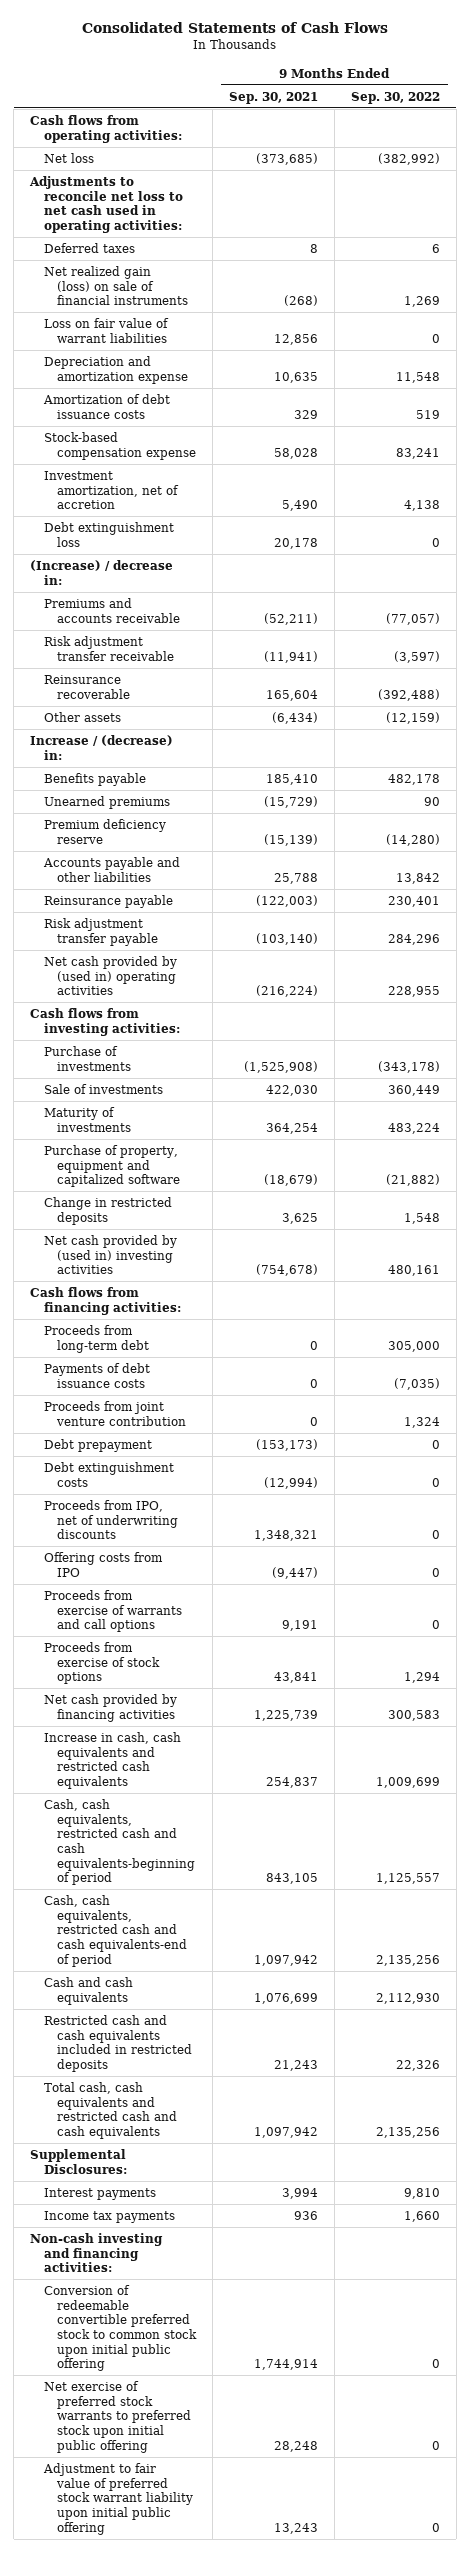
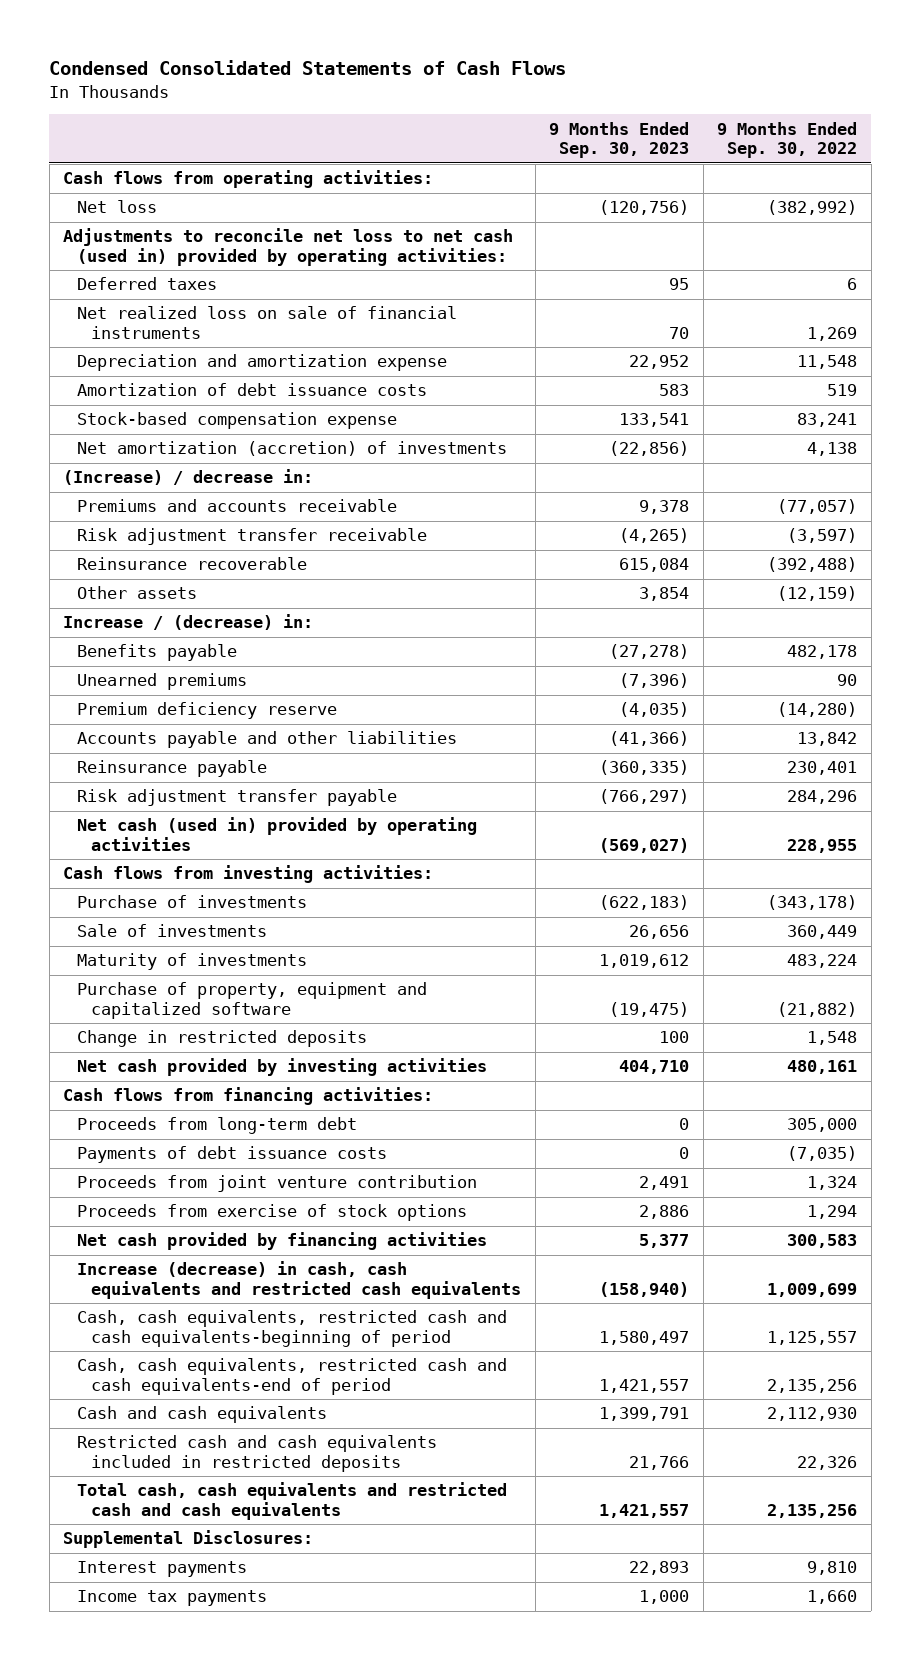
- Consolidated Statements of Cash Flows
+ Condensed Consolidated Statements of Cash Flows
- | 9 Months Ended Sep. 30, 2021 | 9 Months Ended Sep. 30, 2022
+ | 9 Months Ended Sep. 30, 2023 | 9 Months Ended Sep. 30, 2022
- Adjustments to reconcile net loss to net cash used in operating activities:
+ Adjustments to reconcile net loss to net cash (used in) provided by operating activities:
- Net realized gain (loss) on sale of financial instruments | (268) | 1,269
- Loss on fair value of warrant liabilities | 12,856 | 0
+ Net realized loss on sale of financial instruments | 70 | 1,269
- Investment amortization, net of accretion | 5,490 | 4,138
- Debt extinguishment loss | 20,178 | 0
+ Net amortization (accretion) of investments | (22,856) | 4,138
- Net cash provided by (used in) operating activities | (216,224) | 228,955
+ Net cash (used in) provided by operating activities | (569,027) | 228,955
- Net cash provided by (used in) investing activities | (754,678) | 480,161
+ Net cash provided by investing activities | 404,710 | 480,161
- Debt prepayment | (153,173) | 0
- Debt extinguishment costs | (12,994) | 0
- Proceeds from IPO, net of underwriting discounts | 1,348,321 | 0
- Offering costs from IPO | (9,447) | 0
- Proceeds from exercise of warrants and call options | 9,191 | 0
- Increase in cash, cash equivalents and restricted cash equivalents | 254,837 | 1,009,699
+ Increase (decrease) in cash, cash equivalents and restricted cash equivalents | (158,940) | 1,009,699
- Non-cash investing and financing activities:
- Conversion of redeemable convertible preferred stock to common stock upon initial public offering | 1,744,914 | 0
- Net exercise of preferred stock warrants to preferred stock upon initial public offering | 28,248 | 0
- Adjustment to fair value of preferred stock warrant liability upon initial public offering | 13,243 | 0

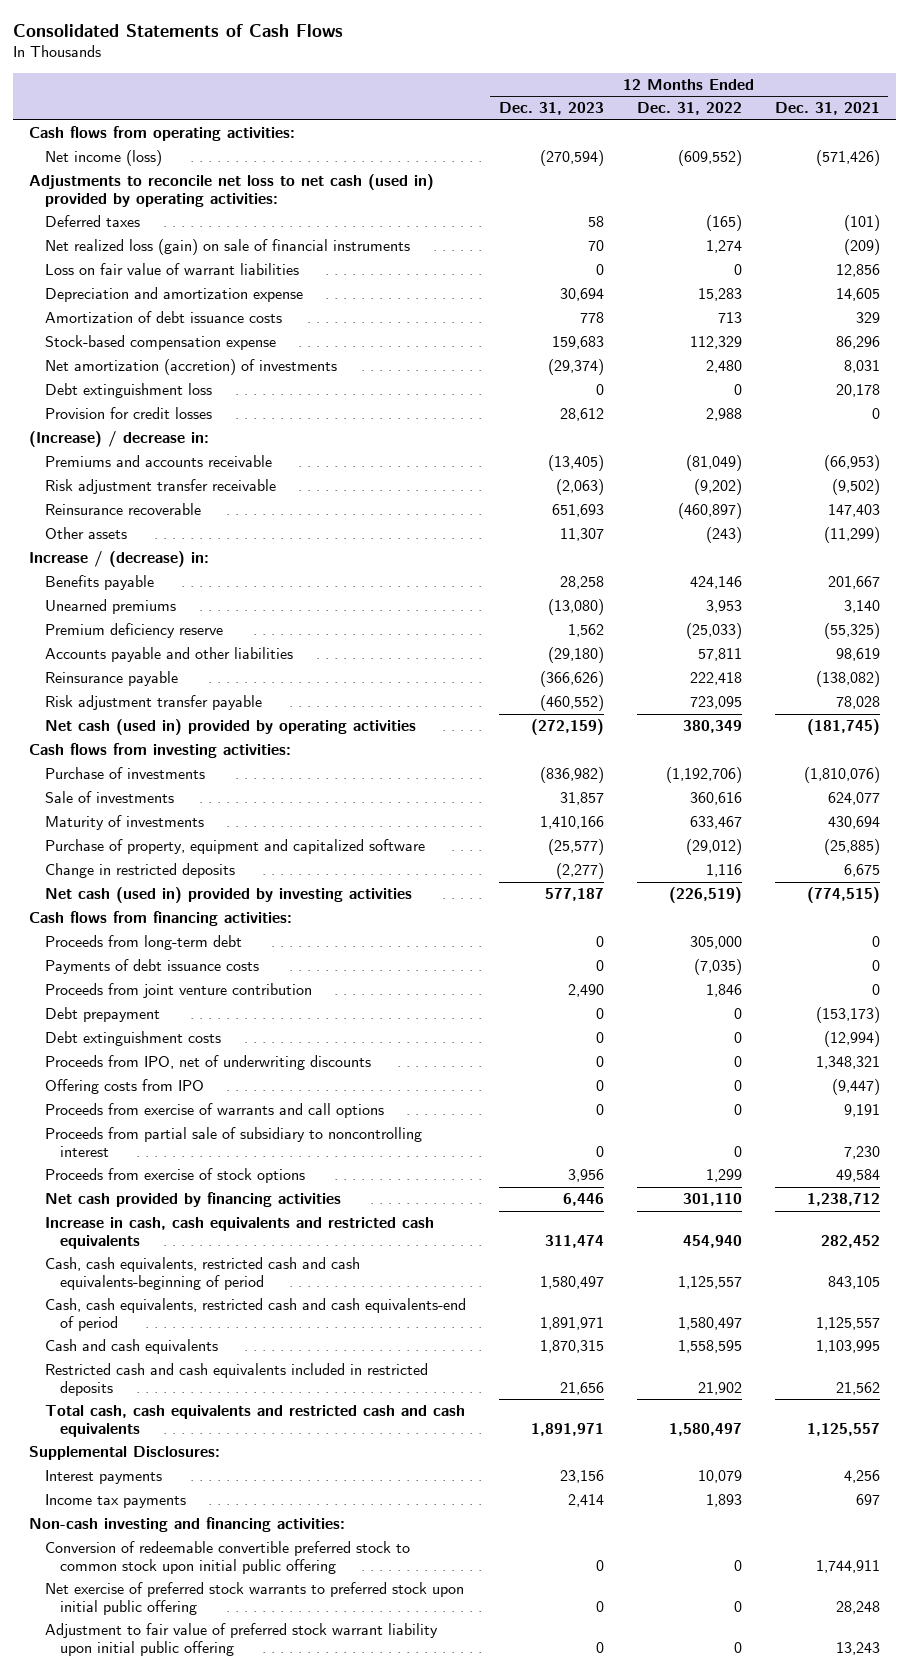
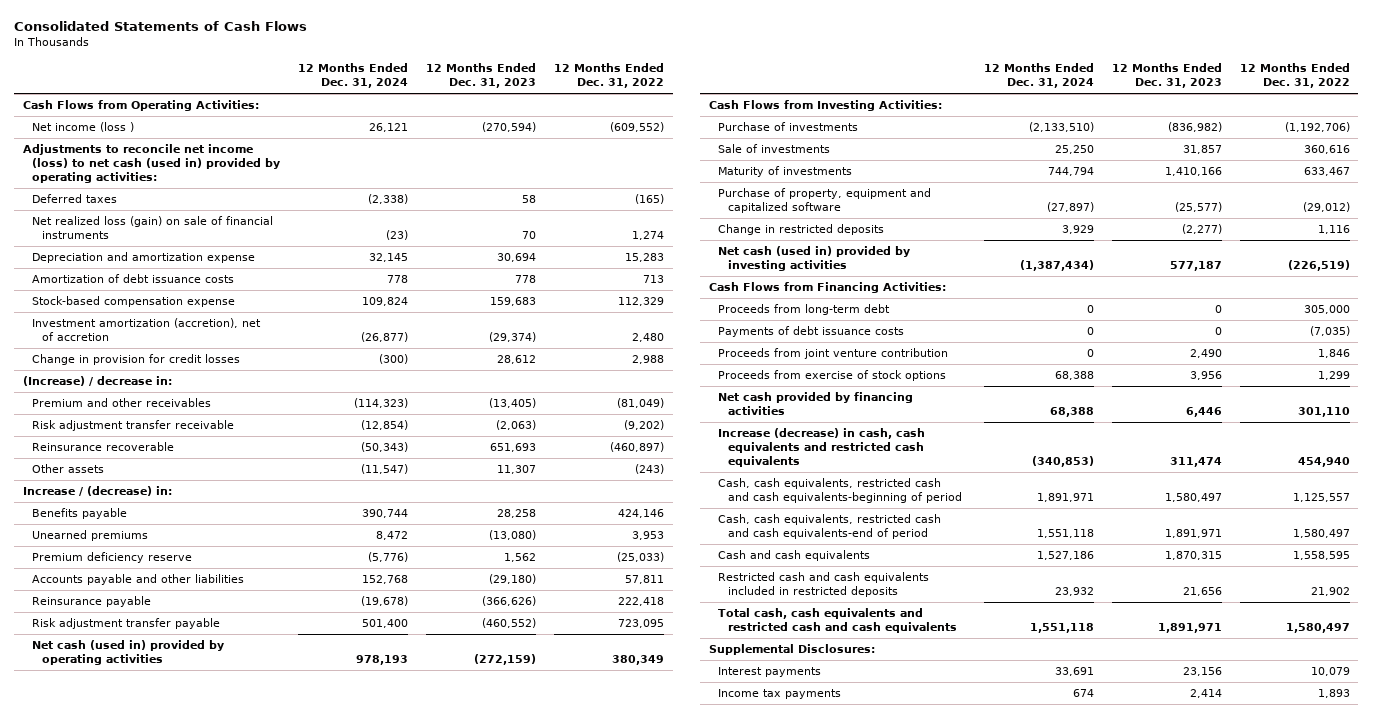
- | 12 Months Ended Dec. 31, 2023 | 12 Months Ended Dec. 31, 2022 | 12 Months Ended Dec. 31, 2021
+ | 12 Months Ended Dec. 31, 2024 | 12 Months Ended Dec. 31, 2023 | 12 Months Ended Dec. 31, 2022
- Cash flows from operating activities:
- Net income (loss) | (270,594) | (609,552) | (571,426)
- Adjustments to reconcile net loss to net cash (used in) provided by operating activities:
+ Cash Flows from Operating Activities:
+ Net income (loss ) | 26,121 | (270,594) | (609,552)
+ Adjustments to reconcile net income (loss) to net cash (used in) provided by operating activities:
- Loss on fair value of warrant liabilities | 0 | 0 | 12,856
- Net amortization (accretion) of investments | (29,374) | 2,480 | 8,031
- Debt extinguishment loss | 0 | 0 | 20,178
- Provision for credit losses | 28,612 | 2,988 | 0
+ Investment amortization (accretion), net of accretion | (26,877) | (29,374) | 2,480
+ Change in provision for credit losses | (300) | 28,612 | 2,988
- Premiums and accounts receivable | (13,405) | (81,049) | (66,953)
+ Premium and other receivables | (114,323) | (13,405) | (81,049)
- Cash flows from investing activities:
+ Cash Flows from Investing Activities:
- Cash flows from financing activities:
+ Cash Flows from Financing Activities:
- Debt prepayment | 0 | 0 | (153,173)
- Debt extinguishment costs | 0 | 0 | (12,994)
- Proceeds from IPO, net of underwriting discounts | 0 | 0 | 1,348,321
- Offering costs from IPO | 0 | 0 | (9,447)
- Proceeds from exercise of warrants and call options | 0 | 0 | 9,191
- Proceeds from partial sale of subsidiary to noncontrolling interest | 0 | 0 | 7,230
- Increase in cash, cash equivalents and restricted cash equivalents | 311,474 | 454,940 | 282,452
+ Increase (decrease) in cash, cash equivalents and restricted cash equivalents | (340,853) | 311,474 | 454,940
- Non-cash investing and financing activities:
- Conversion of redeemable convertible preferred stock to common stock upon initial public offering | 0 | 0 | 1,744,911
- Net exercise of preferred stock warrants to preferred stock upon initial public offering | 0 | 0 | 28,248
- Adjustment to fair value of preferred stock warrant liability upon initial public offering | 0 | 0 | 13,243

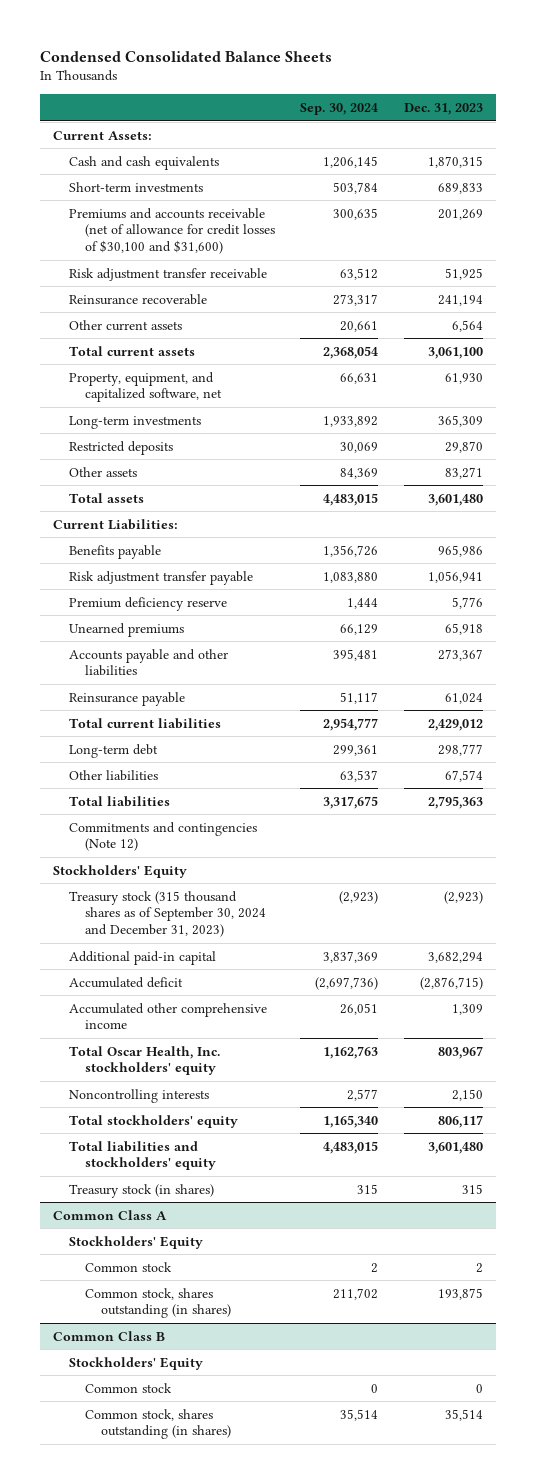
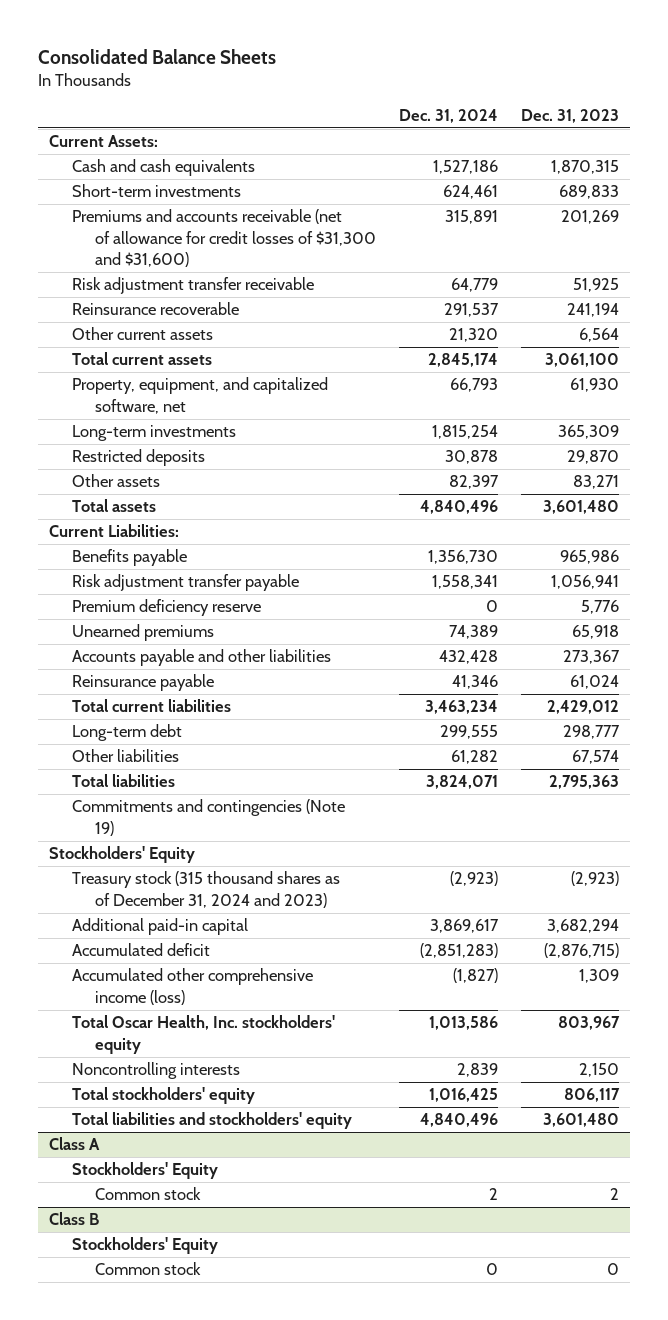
- Condensed Consolidated Balance Sheets
+ Consolidated Balance Sheets
- | Sep. 30, 2024 | Dec. 31, 2023
+ | Dec. 31, 2024 | Dec. 31, 2023
- Premiums and accounts receivable (net of allowance for credit losses of $30,100 and $31,600) | 300,635 | 201,269
+ Premiums and accounts receivable (net of allowance for credit losses of $31,300 and $31,600) | 315,891 | 201,269
- Commitments and contingencies (Note 12)
+ Commitments and contingencies (Note 19)
- Treasury stock (315 thousand shares as of September 30, 2024 and December 31, 2023) | (2,923) | (2,923)
+ Treasury stock (315 thousand shares as of December 31, 2024 and 2023) | (2,923) | (2,923)
- Accumulated other comprehensive income | 26,051 | 1,309
+ Accumulated other comprehensive income (loss) | (1,827) | 1,309
- Treasury stock (in shares) | 315 | 315
- Common Class A
+ Class A
- Common stock, shares outstanding (in shares) | 211,702 | 193,875
- Common Class B
+ Class B
- Common stock, shares outstanding (in shares) | 35,514 | 35,514

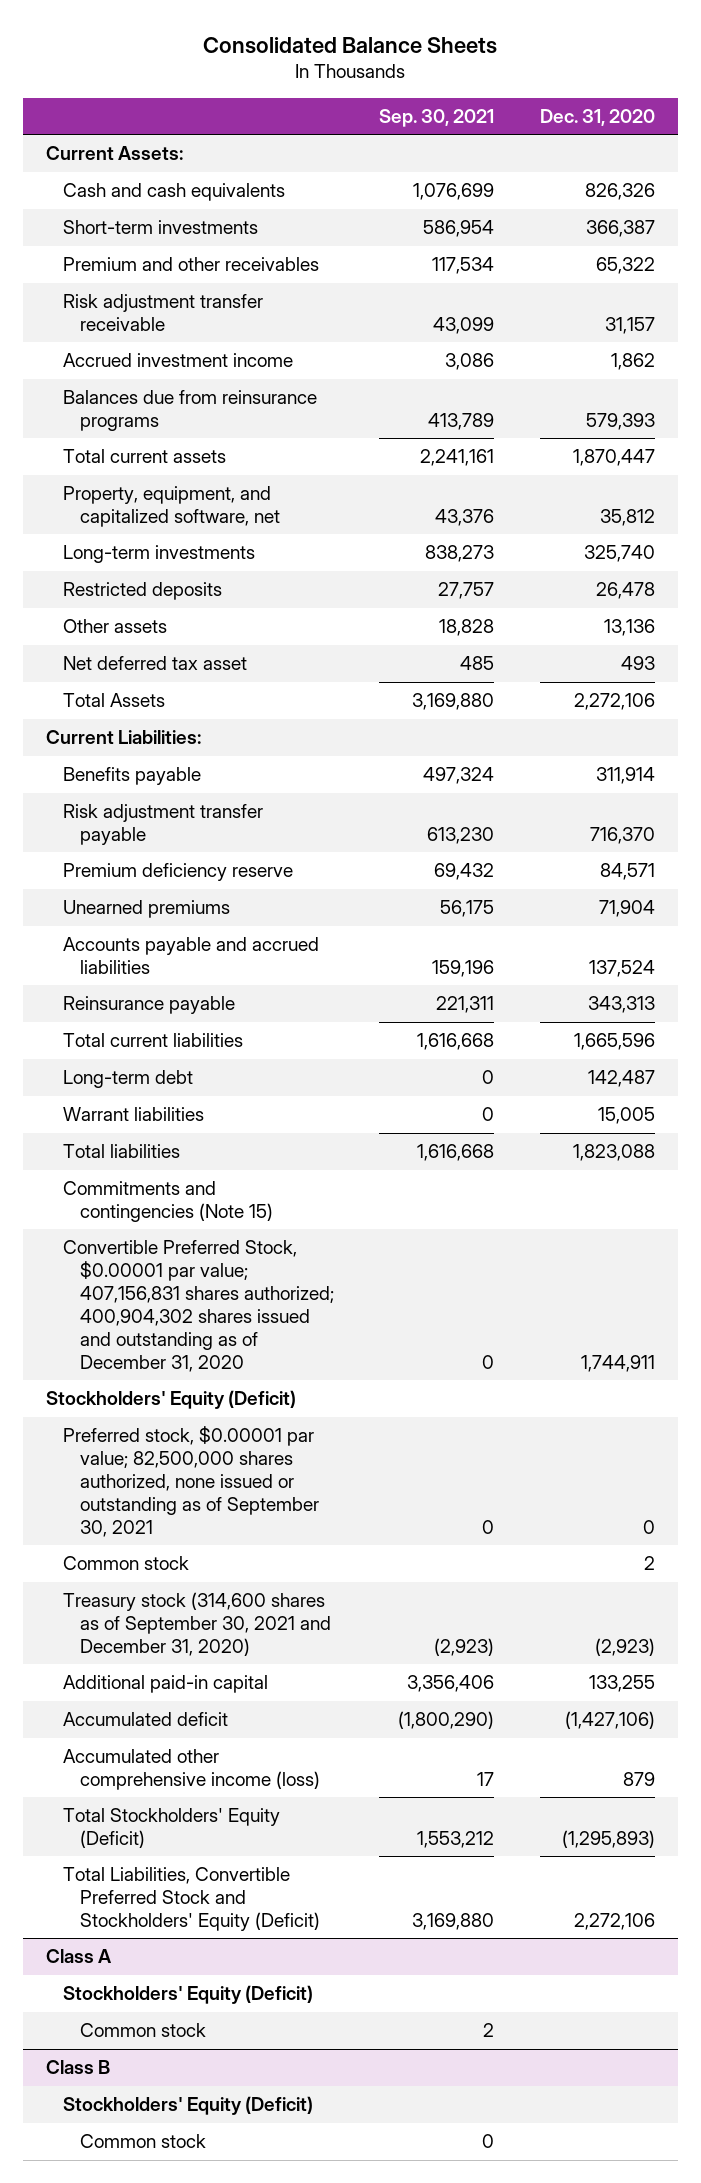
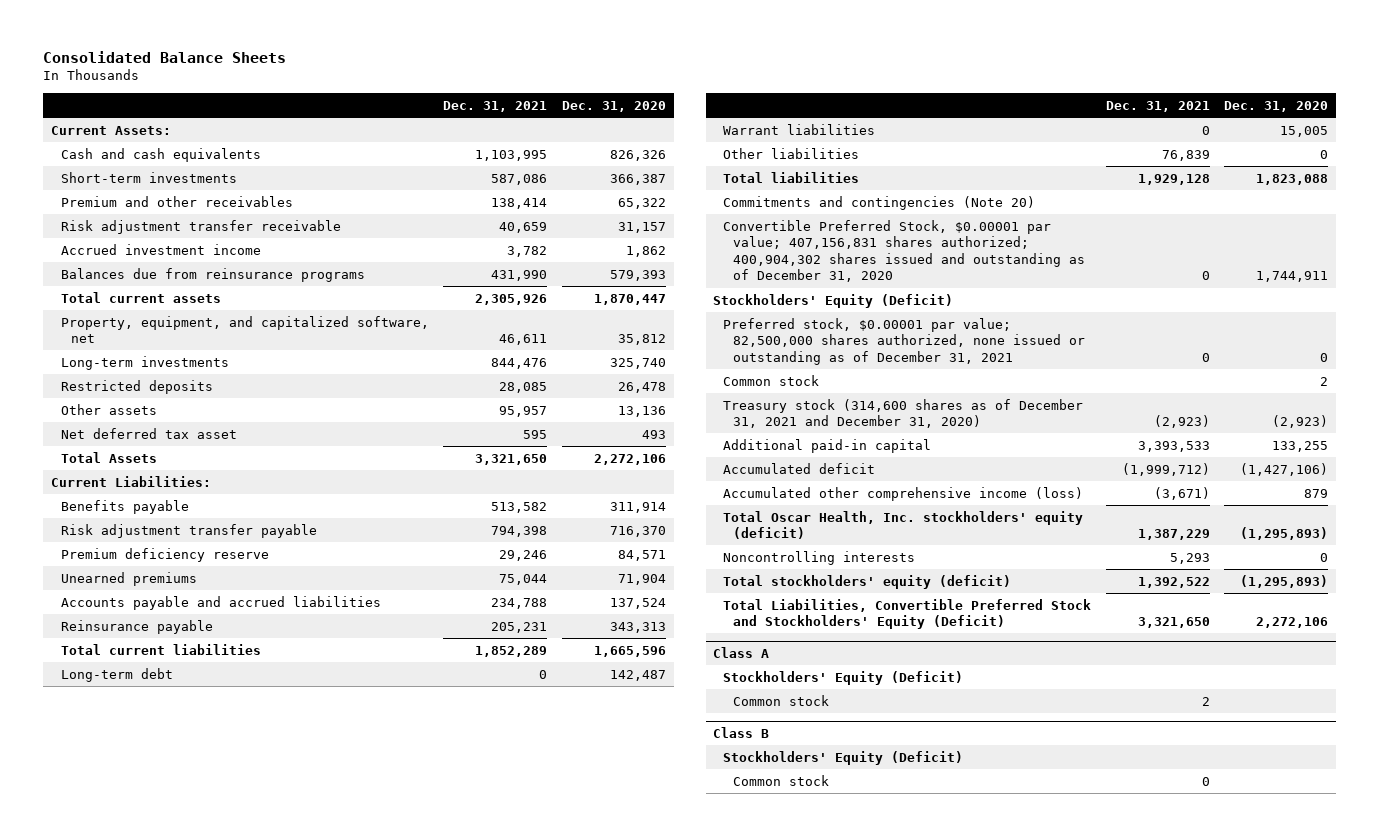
- | Sep. 30, 2021 | Dec. 31, 2020
+ | Dec. 31, 2021 | Dec. 31, 2020
+ Other liabilities | 76,839 | 0
- Commitments and contingencies (Note 15)
+ Commitments and contingencies (Note 20)
- Preferred stock, $0.00001 par value; 82,500,000 shares authorized, none issued or outstanding as of September 30, 2021 | 0 | 0
+ Preferred stock, $0.00001 par value; 82,500,000 shares authorized, none issued or outstanding as of December 31, 2021 | 0 | 0
- Treasury stock (314,600 shares as of September 30, 2021 and December 31, 2020) | (2,923) | (2,923)
+ Treasury stock (314,600 shares as of December 31, 2021 and December 31, 2020) | (2,923) | (2,923)
- Total Stockholders' Equity (Deficit) | 1,553,212 | (1,295,893)
+ Total Oscar Health, Inc. stockholders' equity (deficit) | 1,387,229 | (1,295,893)
+ Noncontrolling interests | 5,293 | 0
+ Total stockholders' equity (deficit) | 1,392,522 | (1,295,893)

